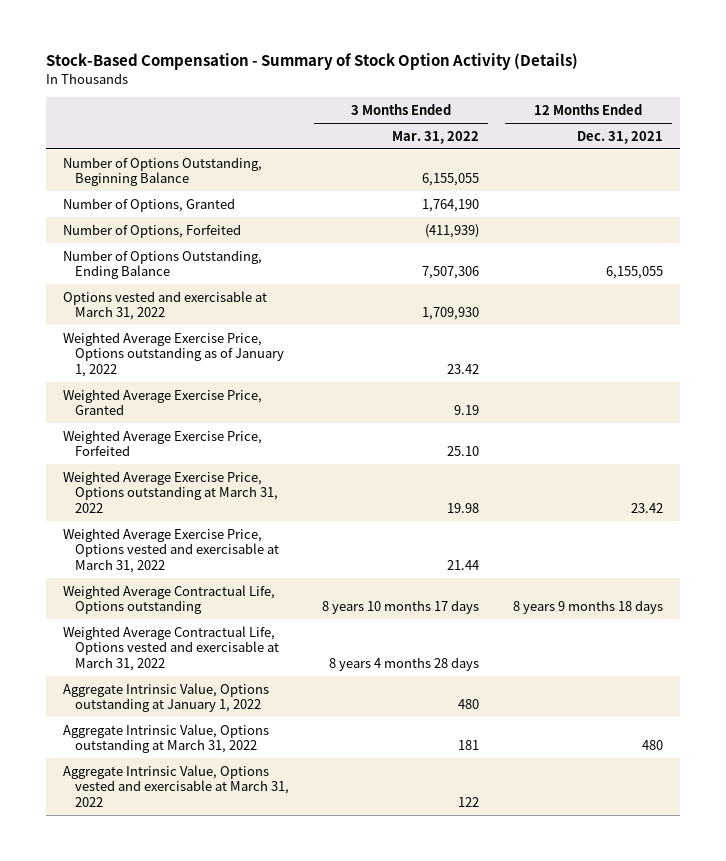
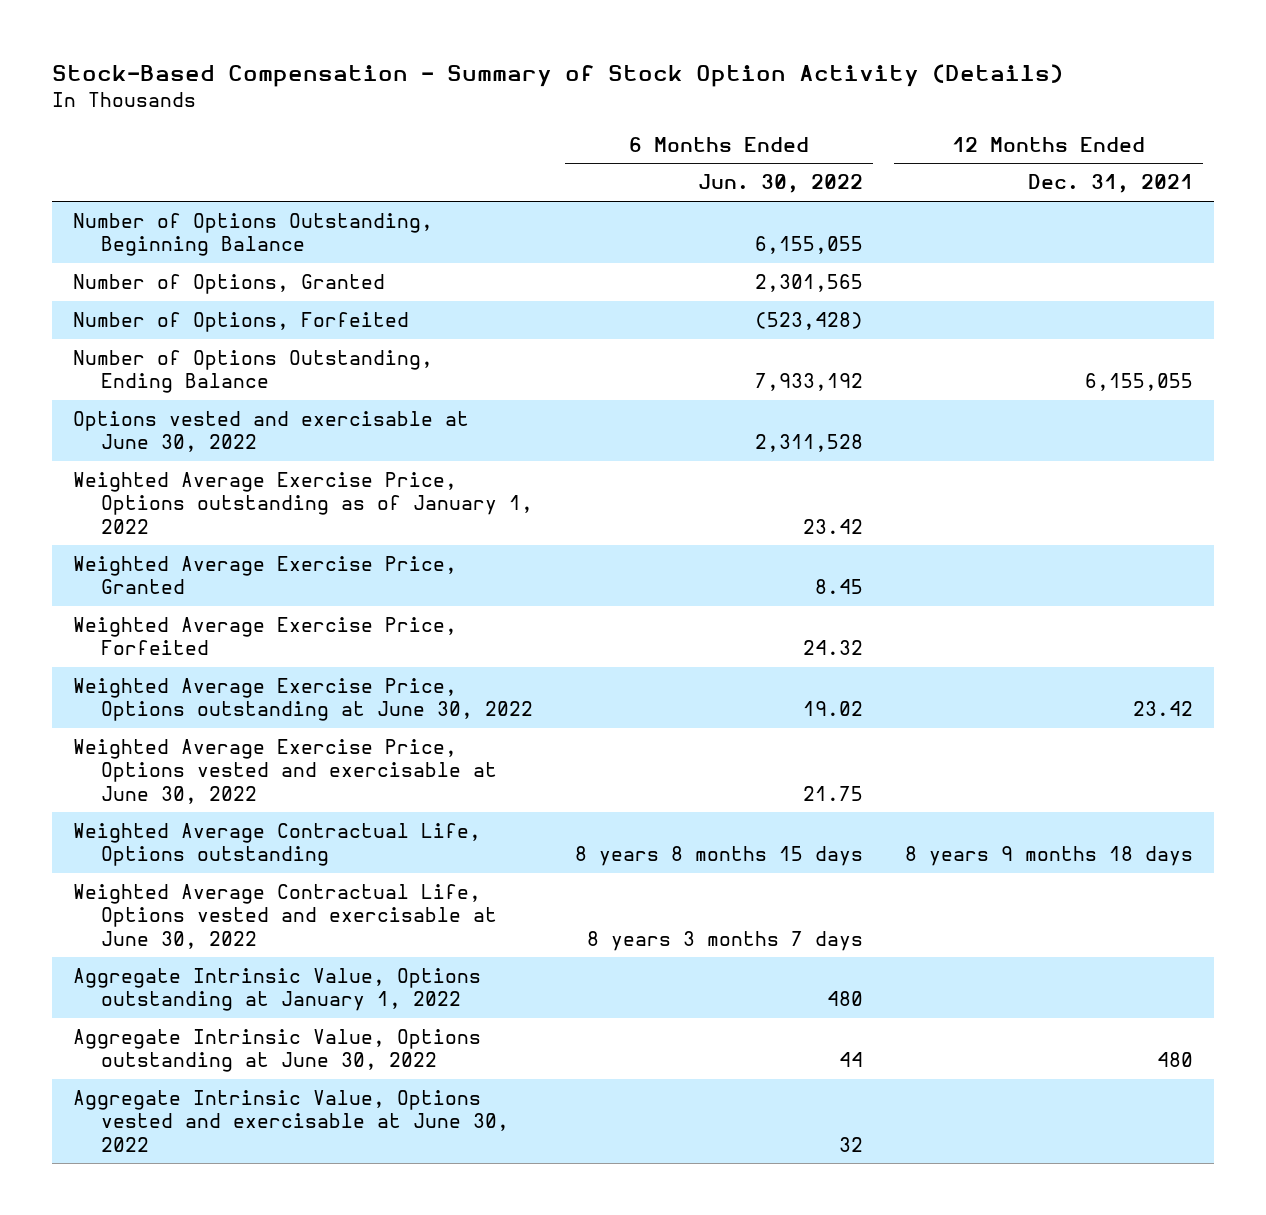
- | 3 Months Ended Mar. 31, 2022 | 12 Months Ended Dec. 31, 2021
+ | 6 Months Ended Jun. 30, 2022 | 12 Months Ended Dec. 31, 2021
- Options vested and exercisable at March 31, 2022 | 1,709,930 |
+ Options vested and exercisable at June 30, 2022 | 2,311,528 |
- Weighted Average Exercise Price, Options outstanding at March 31, 2022 | 19.98 | 23.42
- Weighted Average Exercise Price, Options vested and exercisable at March 31, 2022 | 21.44 |
+ Weighted Average Exercise Price, Options outstanding at June 30, 2022 | 19.02 | 23.42
+ Weighted Average Exercise Price, Options vested and exercisable at June 30, 2022 | 21.75 |
- Weighted Average Contractual Life, Options vested and exercisable at March 31, 2022 | 8 years 4 months 28 days |
+ Weighted Average Contractual Life, Options vested and exercisable at June 30, 2022 | 8 years 3 months 7 days |
- Aggregate Intrinsic Value, Options outstanding at March 31, 2022 | 181 | 480
- Aggregate Intrinsic Value, Options vested and exercisable at March 31, 2022 | 122 |
+ Aggregate Intrinsic Value, Options outstanding at June 30, 2022 | 44 | 480
+ Aggregate Intrinsic Value, Options vested and exercisable at June 30, 2022 | 32 |

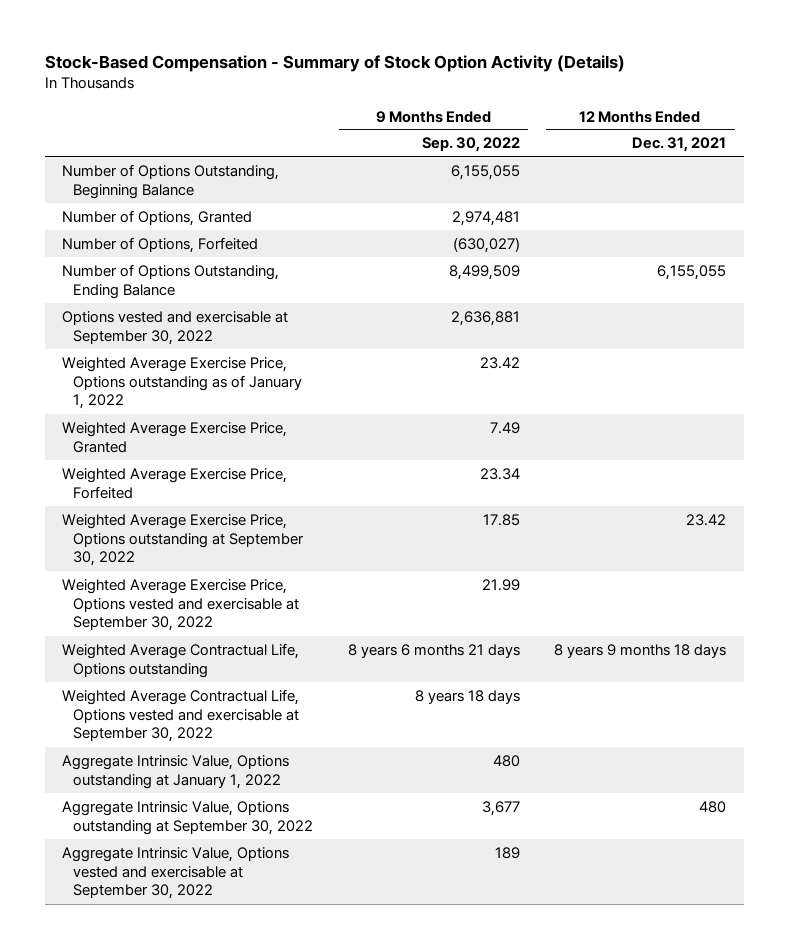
- | 6 Months Ended Jun. 30, 2022 | 12 Months Ended Dec. 31, 2021
+ | 9 Months Ended Sep. 30, 2022 | 12 Months Ended Dec. 31, 2021
- Options vested and exercisable at June 30, 2022 | 2,311,528 |
+ Options vested and exercisable at September 30, 2022 | 2,636,881 |
- Weighted Average Exercise Price, Options outstanding at June 30, 2022 | 19.02 | 23.42
- Weighted Average Exercise Price, Options vested and exercisable at June 30, 2022 | 21.75 |
+ Weighted Average Exercise Price, Options outstanding at September 30, 2022 | 17.85 | 23.42
+ Weighted Average Exercise Price, Options vested and exercisable at September 30, 2022 | 21.99 |
- Weighted Average Contractual Life, Options vested and exercisable at June 30, 2022 | 8 years 3 months 7 days |
+ Weighted Average Contractual Life, Options vested and exercisable at September 30, 2022 | 8 years 18 days |
- Aggregate Intrinsic Value, Options outstanding at June 30, 2022 | 44 | 480
- Aggregate Intrinsic Value, Options vested and exercisable at June 30, 2022 | 32 |
+ Aggregate Intrinsic Value, Options outstanding at September 30, 2022 | 3,677 | 480
+ Aggregate Intrinsic Value, Options vested and exercisable at September 30, 2022 | 189 |

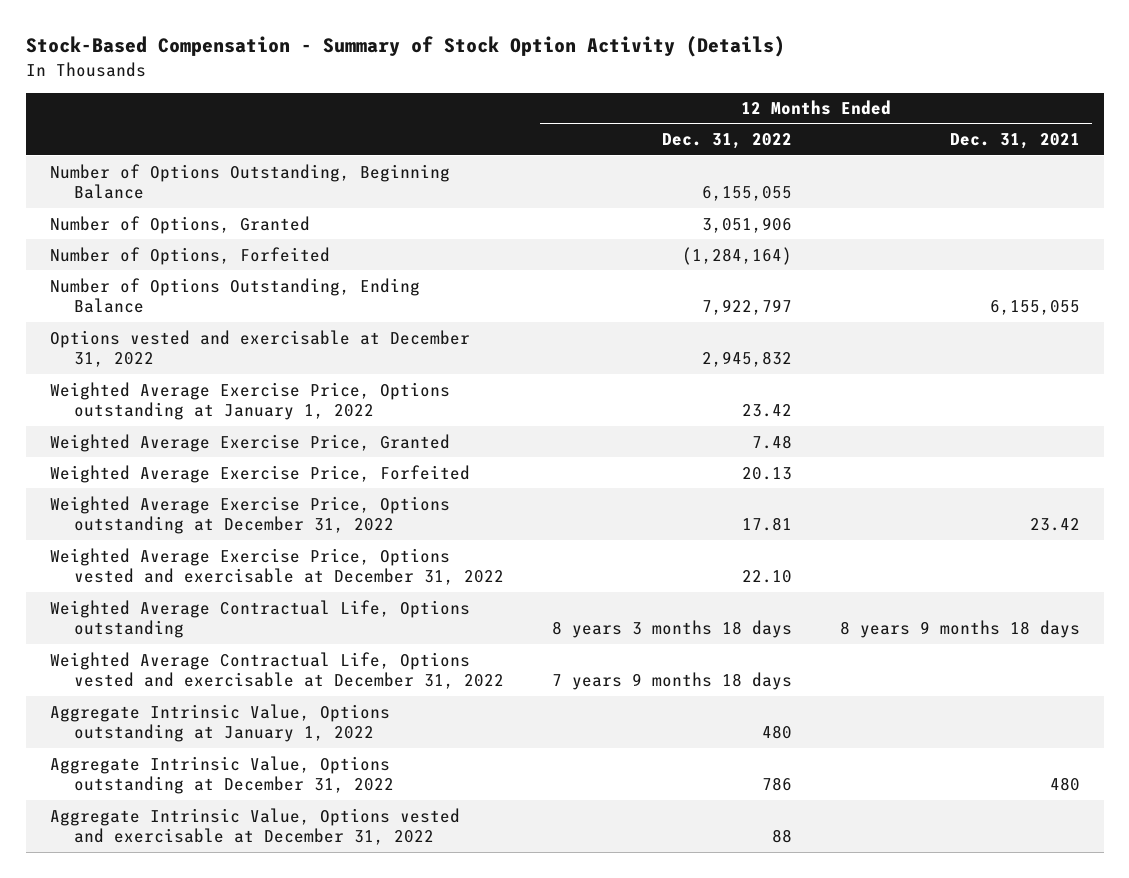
- | 9 Months Ended Sep. 30, 2022 | 12 Months Ended Dec. 31, 2021
+ | 12 Months Ended Dec. 31, 2022 | 12 Months Ended Dec. 31, 2021
- Options vested and exercisable at September 30, 2022 | 2,636,881 |
- Weighted Average Exercise Price, Options outstanding as of January 1, 2022 | 23.42 |
+ Options vested and exercisable at December 31, 2022 | 2,945,832 |
+ Weighted Average Exercise Price, Options outstanding at January 1, 2022 | 23.42 |
- Weighted Average Exercise Price, Options outstanding at September 30, 2022 | 17.85 | 23.42
- Weighted Average Exercise Price, Options vested and exercisable at September 30, 2022 | 21.99 |
+ Weighted Average Exercise Price, Options outstanding at December 31, 2022 | 17.81 | 23.42
+ Weighted Average Exercise Price, Options vested and exercisable at December 31, 2022 | 22.10 |
- Weighted Average Contractual Life, Options vested and exercisable at September 30, 2022 | 8 years 18 days |
+ Weighted Average Contractual Life, Options vested and exercisable at December 31, 2022 | 7 years 9 months 18 days |
- Aggregate Intrinsic Value, Options outstanding at September 30, 2022 | 3,677 | 480
- Aggregate Intrinsic Value, Options vested and exercisable at September 30, 2022 | 189 |
+ Aggregate Intrinsic Value, Options outstanding at December 31, 2022 | 786 | 480
+ Aggregate Intrinsic Value, Options vested and exercisable at December 31, 2022 | 88 |

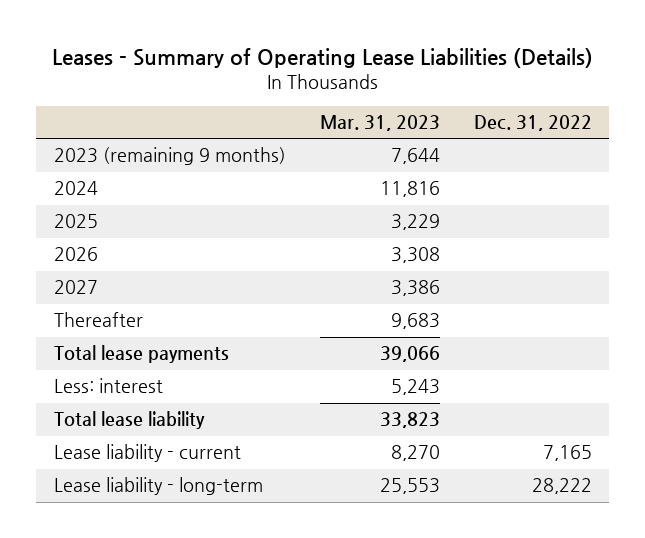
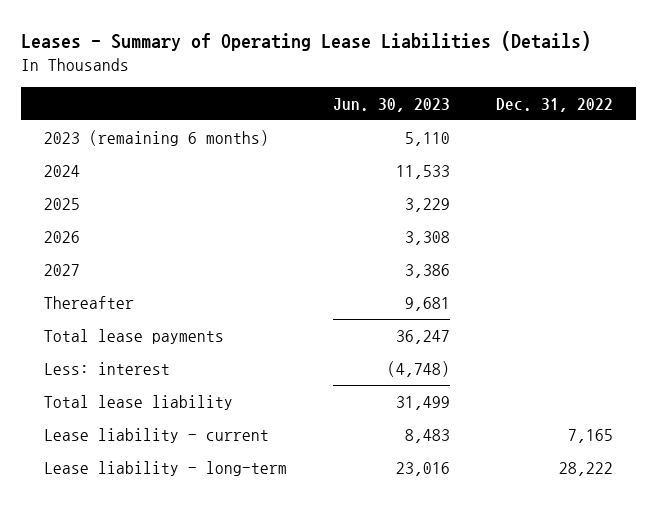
- | Mar. 31, 2023 | Dec. 31, 2022
+ | Jun. 30, 2023 | Dec. 31, 2022
- 2023 (remaining 9 months) | 7,644 |
+ 2023 (remaining 6 months) | 5,110 |

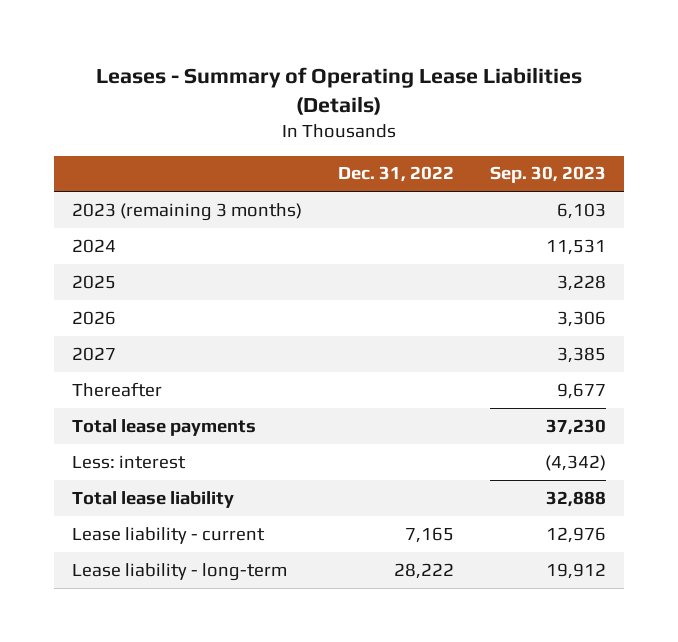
- | Jun. 30, 2023 | Dec. 31, 2022
+ | Dec. 31, 2022 | Sep. 30, 2023
- 2023 (remaining 6 months) | 5,110 |
+ 2023 (remaining 3 months) | | 6,103

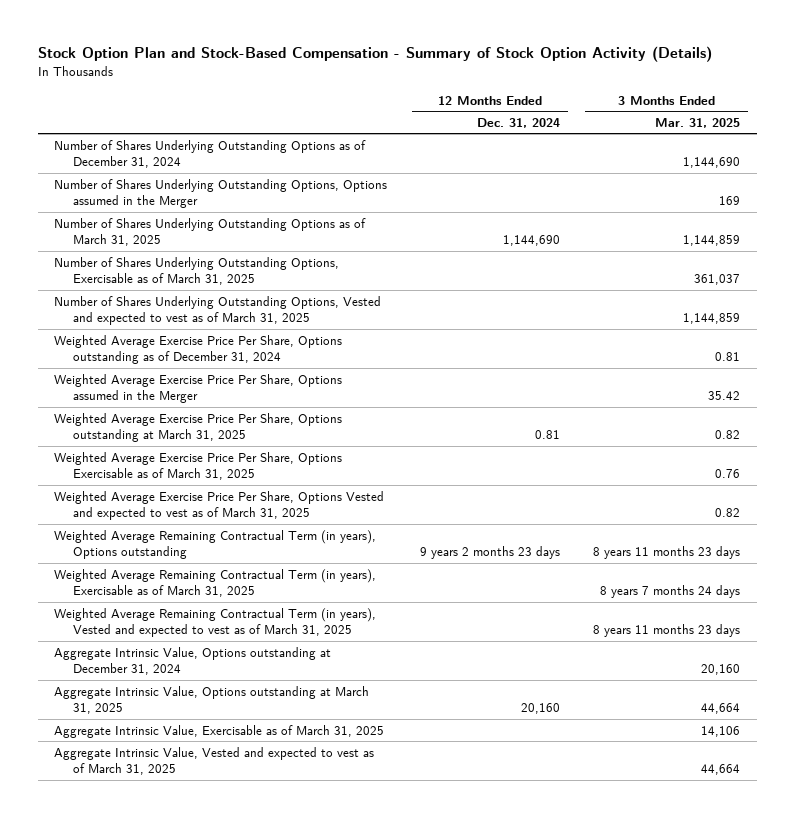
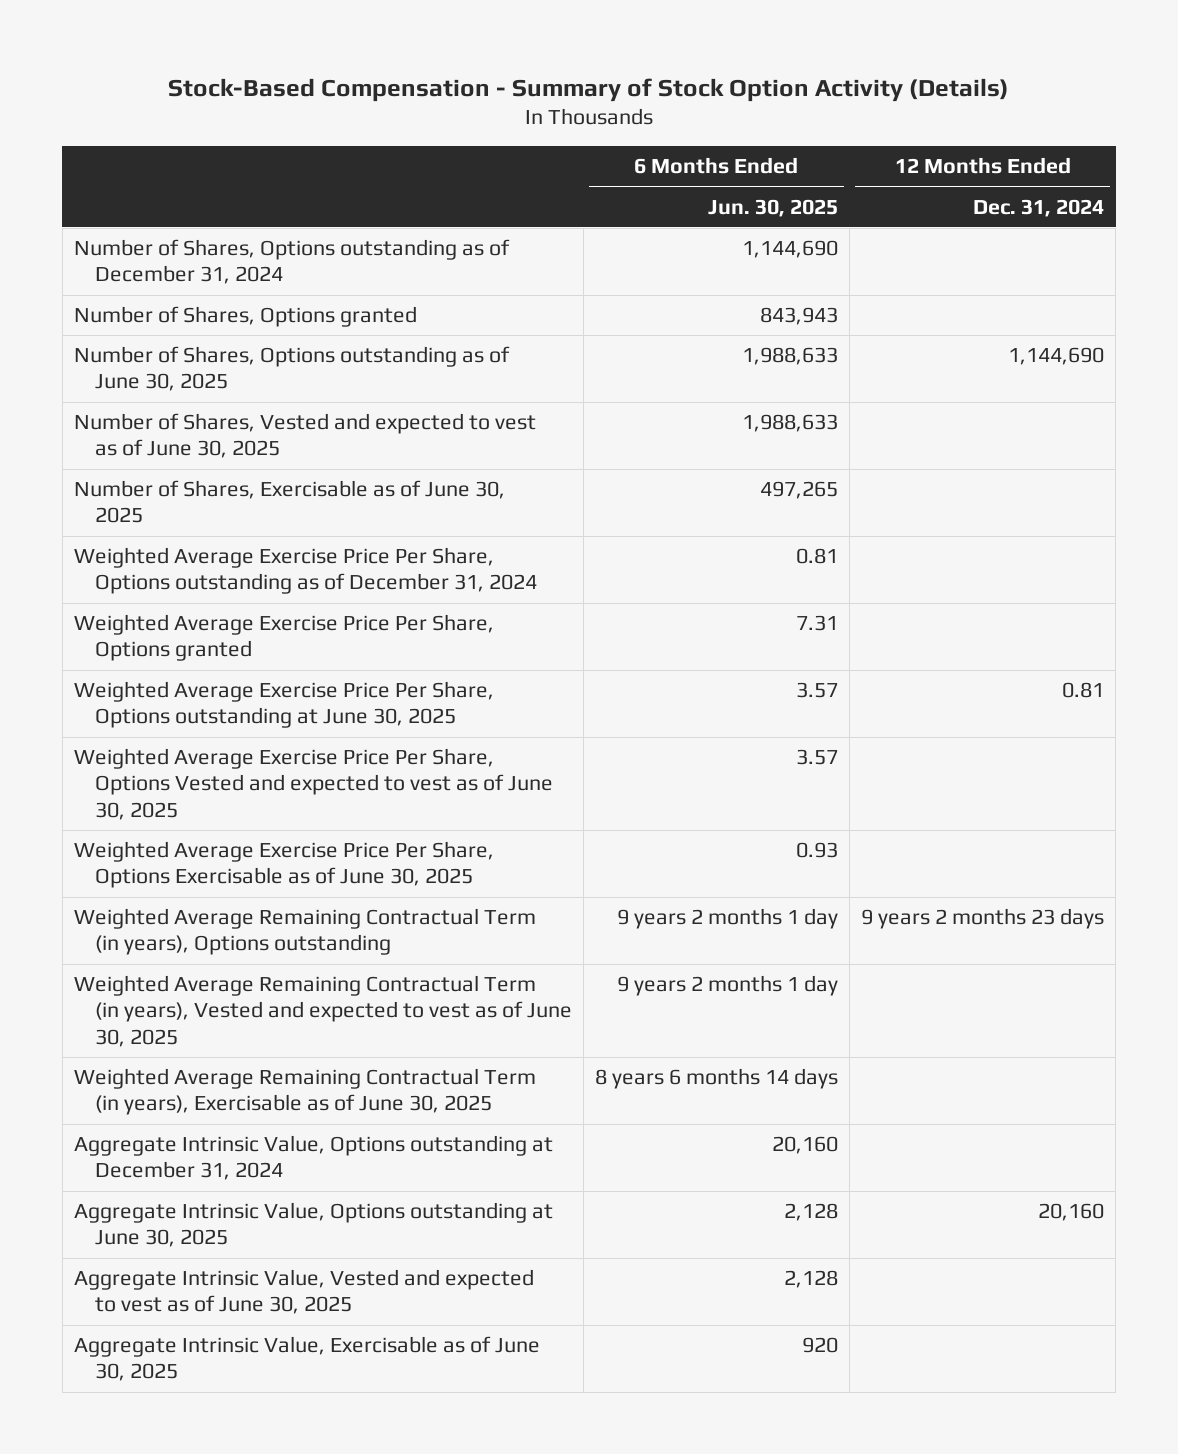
- Stock Option Plan and Stock-Based Compensation - Summary of Stock Option Activity (Details)
+ Stock-Based Compensation - Summary of Stock Option Activity (Details)
- | 12 Months Ended Dec. 31, 2024 | 3 Months Ended Mar. 31, 2025
+ | 6 Months Ended Jun. 30, 2025 | 12 Months Ended Dec. 31, 2024
- Number of Shares Underlying Outstanding Options as of December 31, 2024 | | 1,144,690
- Number of Shares Underlying Outstanding Options, Options assumed in the Merger | | 169
- Number of Shares Underlying Outstanding Options as of March 31, 2025 | 1,144,690 | 1,144,859
- Number of Shares Underlying Outstanding Options, Exercisable as of March 31, 2025 | | 361,037
- Number of Shares Underlying Outstanding Options, Vested and expected to vest as of March 31, 2025 | | 1,144,859
+ Number of Shares, Options outstanding as of December 31, 2024 | 1,144,690 |
+ Number of Shares, Options granted | 843,943 |
+ Number of Shares, Options outstanding as of June 30, 2025 | 1,988,633 | 1,144,690
+ Number of Shares, Vested and expected to vest as of June 30, 2025 | 1,988,633 |
+ Number of Shares, Exercisable as of June 30, 2025 | 497,265 |
- Weighted Average Exercise Price Per Share, Options assumed in the Merger | | 35.42
- Weighted Average Exercise Price Per Share, Options outstanding at March 31, 2025 | 0.81 | 0.82
- Weighted Average Exercise Price Per Share, Options Exercisable as of March 31, 2025 | | 0.76
- Weighted Average Exercise Price Per Share, Options Vested and expected to vest as of March 31, 2025 | | 0.82
+ Weighted Average Exercise Price Per Share, Options granted | 7.31 |
+ Weighted Average Exercise Price Per Share, Options outstanding at June 30, 2025 | 3.57 | 0.81
+ Weighted Average Exercise Price Per Share, Options Vested and expected to vest as of June 30, 2025 | 3.57 |
+ Weighted Average Exercise Price Per Share, Options Exercisable as of June 30, 2025 | 0.93 |
- Weighted Average Remaining Contractual Term (in years), Exercisable as of March 31, 2025 | | 8 years 7 months 24 days
- Weighted Average Remaining Contractual Term (in years), Vested and expected to vest as of March 31, 2025 | | 8 years 11 months 23 days
+ Weighted Average Remaining Contractual Term (in years), Vested and expected to vest as of June 30, 2025 | 9 years 2 months 1 day |
+ Weighted Average Remaining Contractual Term (in years), Exercisable as of June 30, 2025 | 8 years 6 months 14 days |
- Aggregate Intrinsic Value, Options outstanding at March 31, 2025 | 20,160 | 44,664
- Aggregate Intrinsic Value, Exercisable as of March 31, 2025 | | 14,106
- Aggregate Intrinsic Value, Vested and expected to vest as of March 31, 2025 | | 44,664
+ Aggregate Intrinsic Value, Options outstanding at June 30, 2025 | 2,128 | 20,160
+ Aggregate Intrinsic Value, Vested and expected to vest as of June 30, 2025 | 2,128 |
+ Aggregate Intrinsic Value, Exercisable as of June 30, 2025 | 920 |

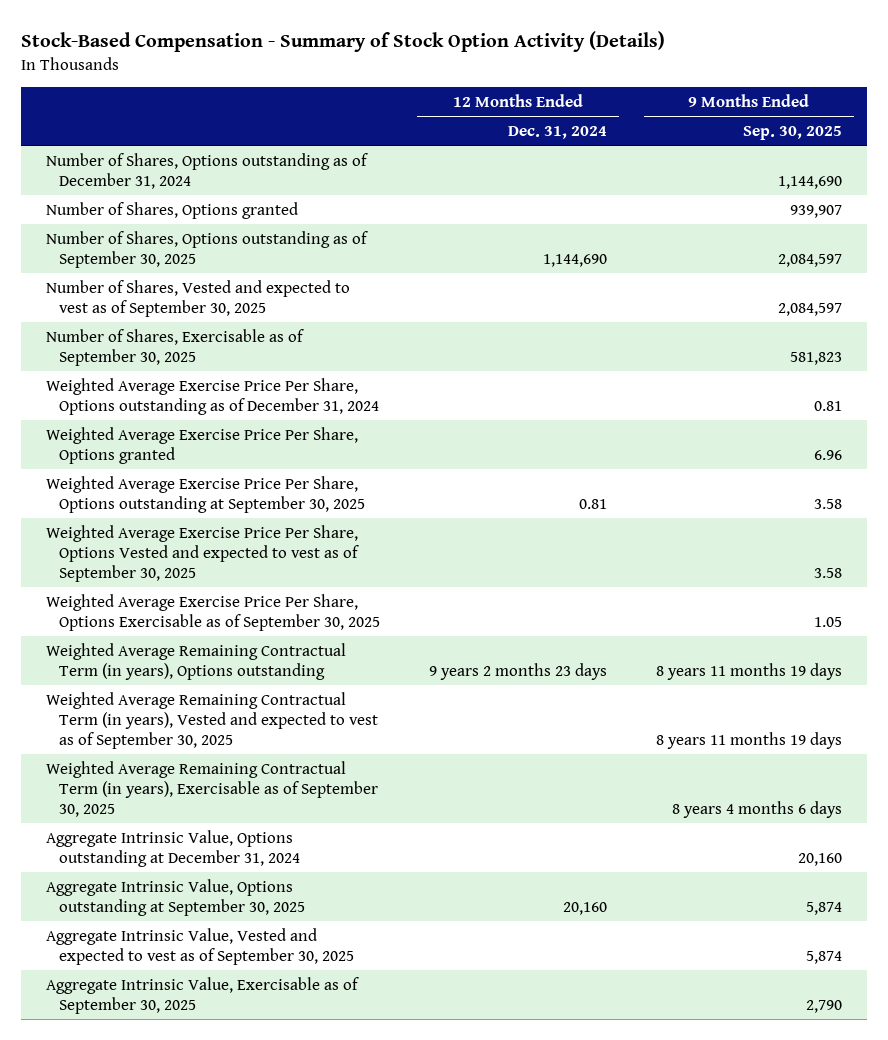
- | 6 Months Ended Jun. 30, 2025 | 12 Months Ended Dec. 31, 2024
+ | 12 Months Ended Dec. 31, 2024 | 9 Months Ended Sep. 30, 2025
- Number of Shares, Options outstanding as of June 30, 2025 | 1,988,633 | 1,144,690
- Number of Shares, Vested and expected to vest as of June 30, 2025 | 1,988,633 |
- Number of Shares, Exercisable as of June 30, 2025 | 497,265 |
+ Number of Shares, Options outstanding as of September 30, 2025 | 1,144,690 | 2,084,597
+ Number of Shares, Vested and expected to vest as of September 30, 2025 | | 2,084,597
+ Number of Shares, Exercisable as of September 30, 2025 | | 581,823
- Weighted Average Exercise Price Per Share, Options outstanding at June 30, 2025 | 3.57 | 0.81
- Weighted Average Exercise Price Per Share, Options Vested and expected to vest as of June 30, 2025 | 3.57 |
- Weighted Average Exercise Price Per Share, Options Exercisable as of June 30, 2025 | 0.93 |
+ Weighted Average Exercise Price Per Share, Options outstanding at September 30, 2025 | 0.81 | 3.58
+ Weighted Average Exercise Price Per Share, Options Vested and expected to vest as of September 30, 2025 | | 3.58
+ Weighted Average Exercise Price Per Share, Options Exercisable as of September 30, 2025 | | 1.05
- Weighted Average Remaining Contractual Term (in years), Vested and expected to vest as of June 30, 2025 | 9 years 2 months 1 day |
- Weighted Average Remaining Contractual Term (in years), Exercisable as of June 30, 2025 | 8 years 6 months 14 days |
+ Weighted Average Remaining Contractual Term (in years), Vested and expected to vest as of September 30, 2025 | | 8 years 11 months 19 days
+ Weighted Average Remaining Contractual Term (in years), Exercisable as of September 30, 2025 | | 8 years 4 months 6 days
- Aggregate Intrinsic Value, Options outstanding at June 30, 2025 | 2,128 | 20,160
- Aggregate Intrinsic Value, Vested and expected to vest as of June 30, 2025 | 2,128 |
- Aggregate Intrinsic Value, Exercisable as of June 30, 2025 | 920 |
+ Aggregate Intrinsic Value, Options outstanding at September 30, 2025 | 20,160 | 5,874
+ Aggregate Intrinsic Value, Vested and expected to vest as of September 30, 2025 | | 5,874
+ Aggregate Intrinsic Value, Exercisable as of September 30, 2025 | | 2,790

